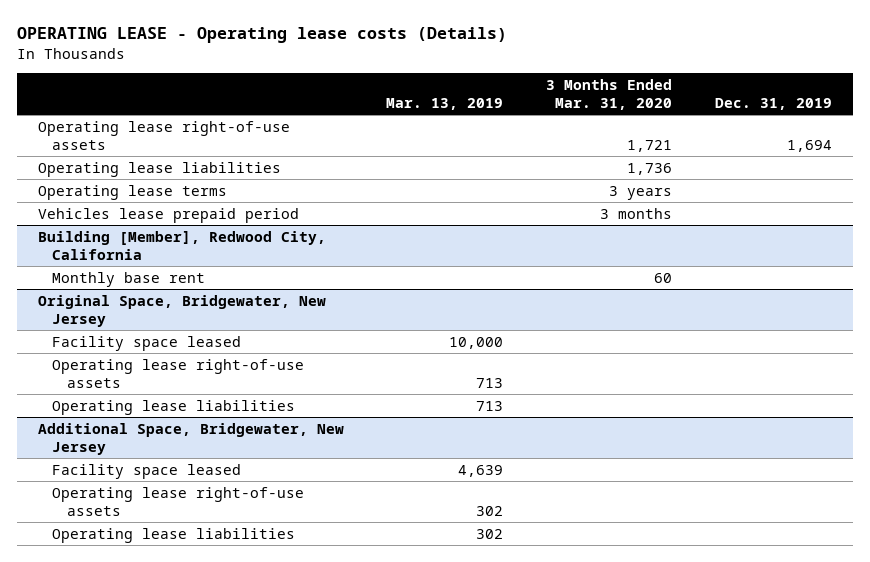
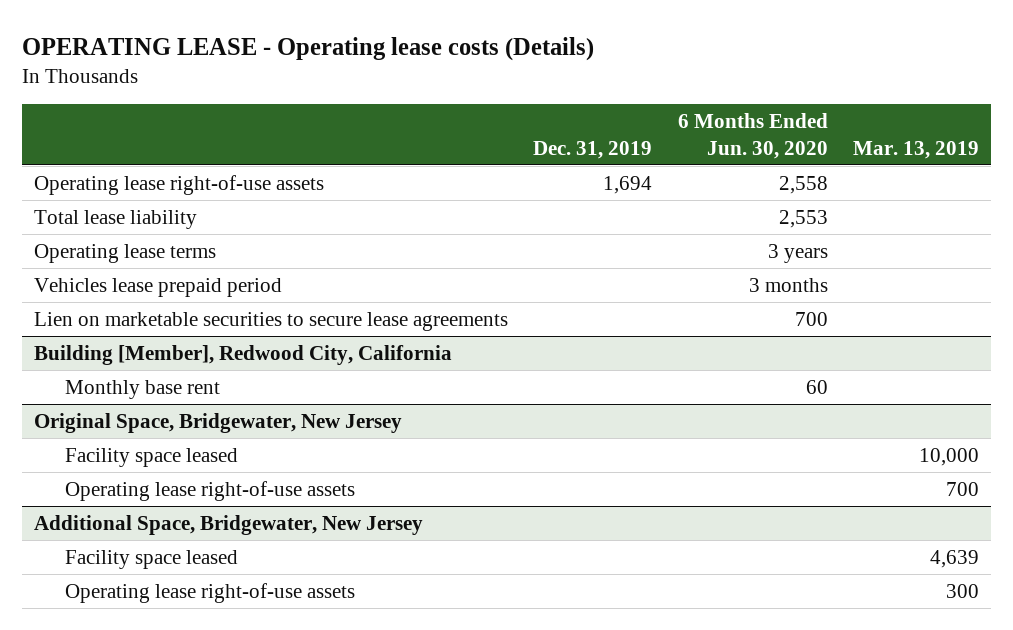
- | Mar. 13, 2019 | 3 Months Ended Mar. 31, 2020 | Dec. 31, 2019
+ | Dec. 31, 2019 | 6 Months Ended Jun. 30, 2020 | Mar. 13, 2019
- Operating lease liabilities | | 1,736 |
+ Total lease liability | | 2,553 |
+ Lien on marketable securities to secure lease agreements | | 700 |
@ Original Space, Bridgewater, New Jersey
- Operating lease right-of-use assets | 713 | |
- Operating lease liabilities | 713 | |
+ Operating lease right-of-use assets | | | 700
@ Additional Space, Bridgewater, New Jersey
- Operating lease right-of-use assets | 302 | |
- Operating lease liabilities | 302 | |
+ Operating lease right-of-use assets | | | 300

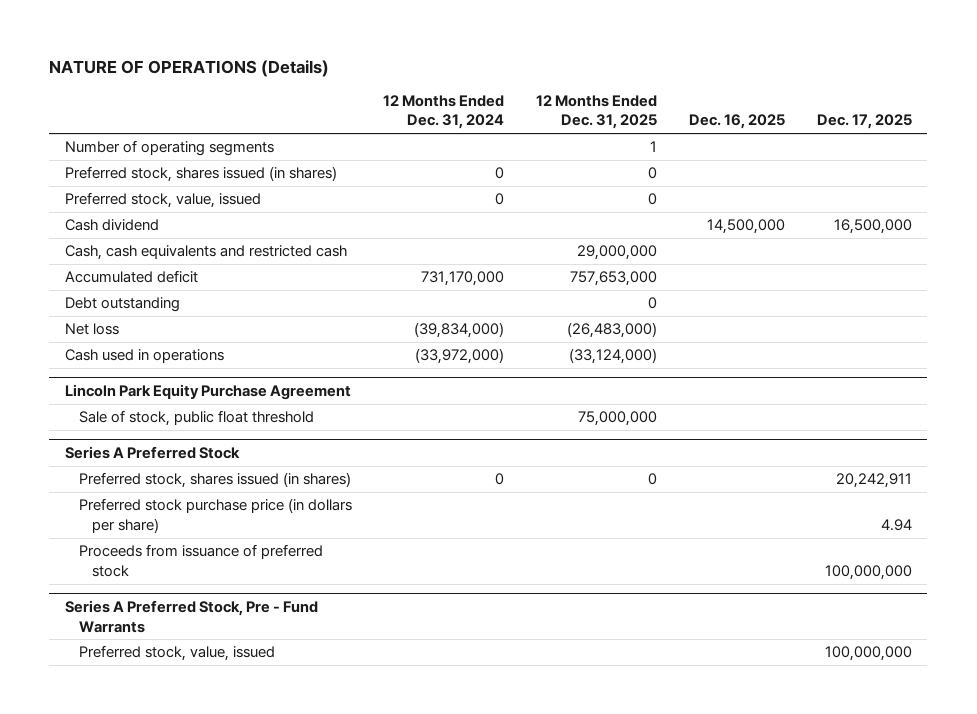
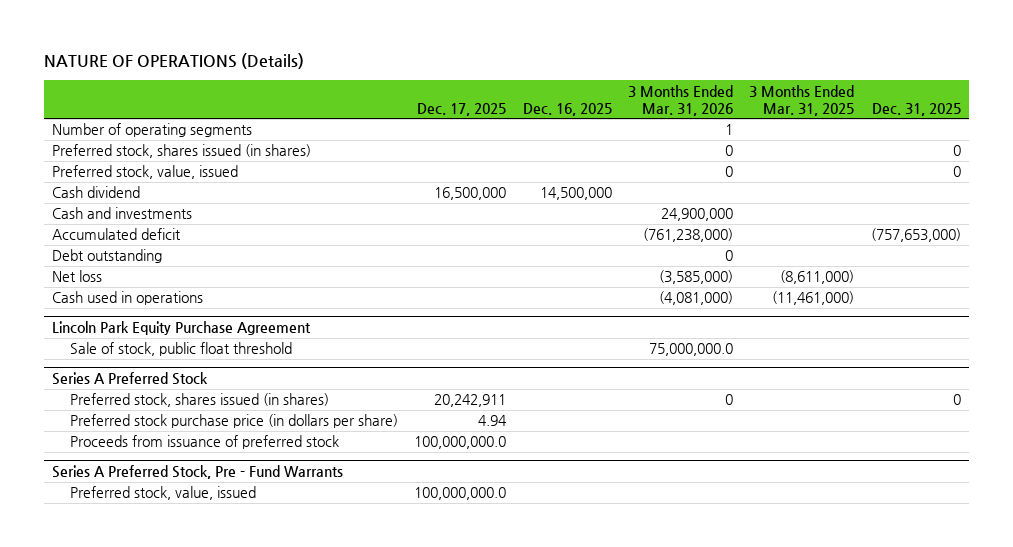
- | 12 Months Ended Dec. 31, 2024 | 12 Months Ended Dec. 31, 2025 | Dec. 16, 2025 | Dec. 17, 2025
+ | Dec. 17, 2025 | Dec. 16, 2025 | 3 Months Ended Mar. 31, 2026 | 3 Months Ended Mar. 31, 2025 | Dec. 31, 2025
- Cash, cash equivalents and restricted cash | | 29,000,000 | |
+ Cash and investments | | | 24,900,000 | |
@ Series A Preferred Stock
- Proceeds from issuance of preferred stock | | | | 100,000,000
+ Proceeds from issuance of preferred stock | 100,000,000.0 | | | |
@ Series A Preferred Stock, Pre - Fund Warrants
- Preferred stock, value, issued | | | | 100,000,000
+ Preferred stock, value, issued | 100,000,000.0 | | | |

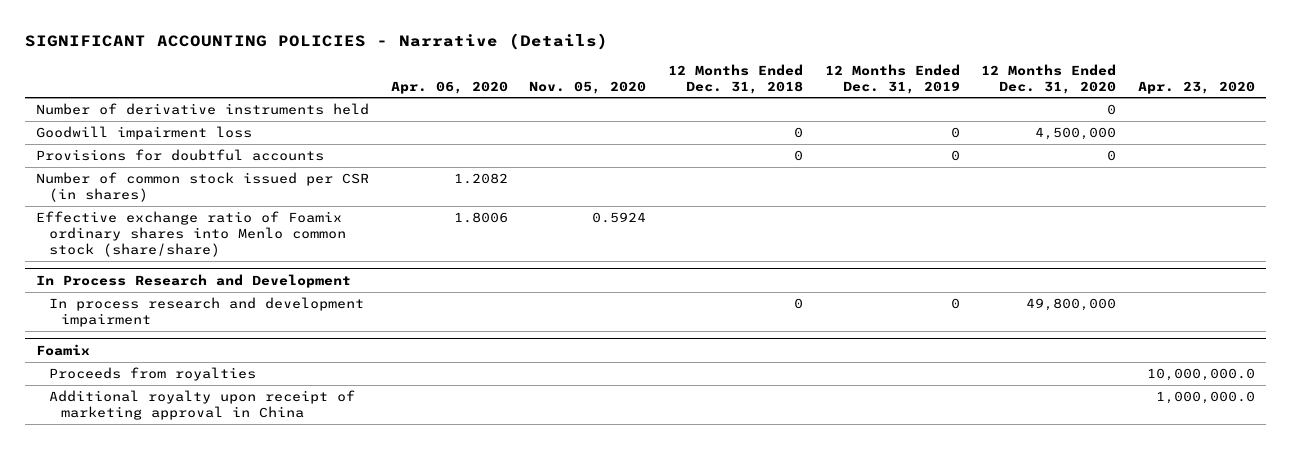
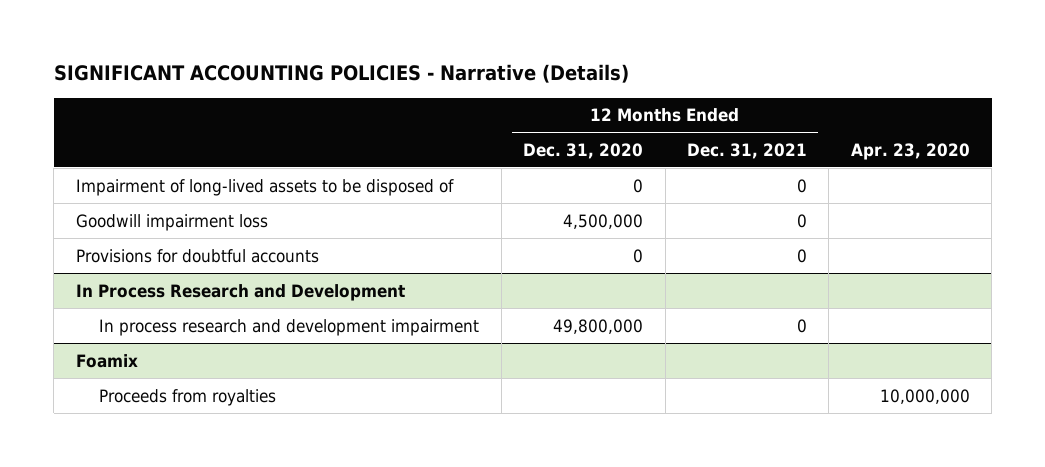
- | Apr. 06, 2020 | Nov. 05, 2020 | 12 Months Ended Dec. 31, 2018 | 12 Months Ended Dec. 31, 2019 | 12 Months Ended Dec. 31, 2020 | Apr. 23, 2020
+ | 12 Months Ended Dec. 31, 2020 | 12 Months Ended Dec. 31, 2021 | Apr. 23, 2020
- Number of derivative instruments held | | | | | 0 |
+ Impairment of long-lived assets to be disposed of | 0 | 0 |
- Number of common stock issued per CSR (in shares) | 1.2082 | | | | |
- Effective exchange ratio of Foamix ordinary shares into Menlo common stock (share/share) | 1.8006 | 0.5924 | | | |
@ Foamix
- Proceeds from royalties | | | | | | 10,000,000.0
- Additional royalty upon receipt of marketing approval in China | | | | | | 1,000,000.0
+ Proceeds from royalties | | | 10,000,000

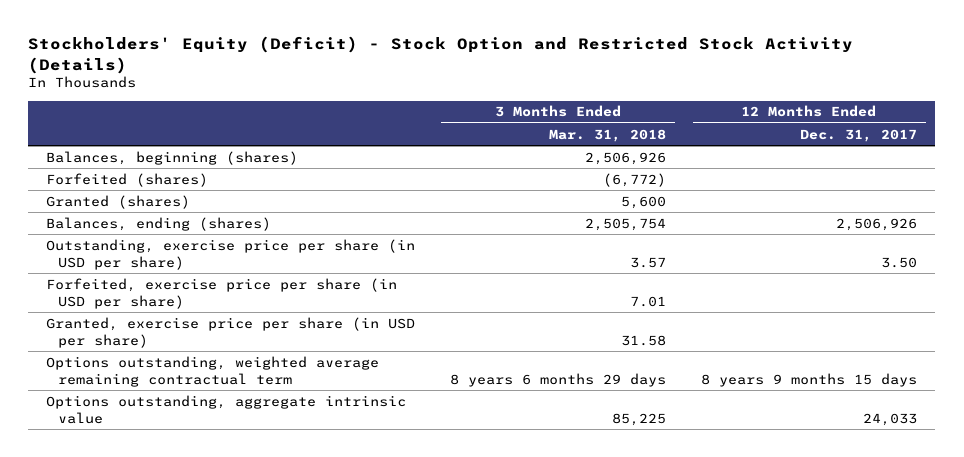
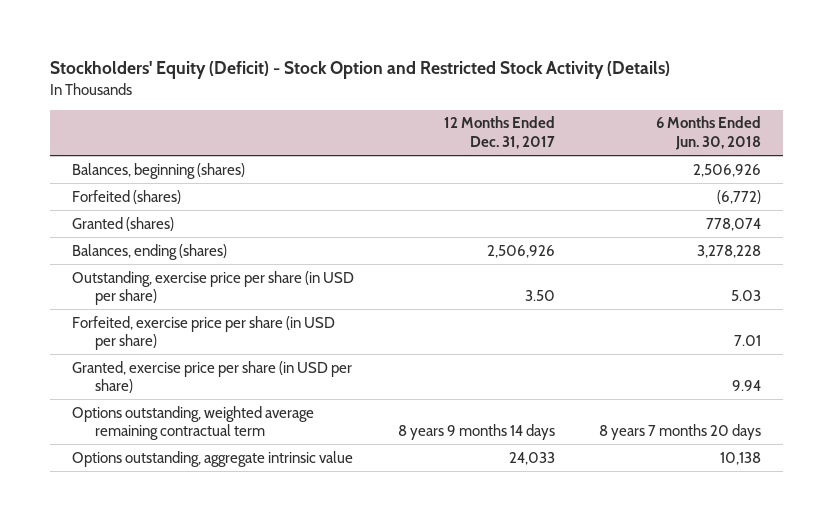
- | 3 Months Ended Mar. 31, 2018 | 12 Months Ended Dec. 31, 2017
+ | 12 Months Ended Dec. 31, 2017 | 6 Months Ended Jun. 30, 2018
- Options outstanding, weighted average remaining contractual term | 8 years 6 months 29 days | 8 years 9 months 15 days
+ Options outstanding, weighted average remaining contractual term | 8 years 9 months 14 days | 8 years 7 months 20 days

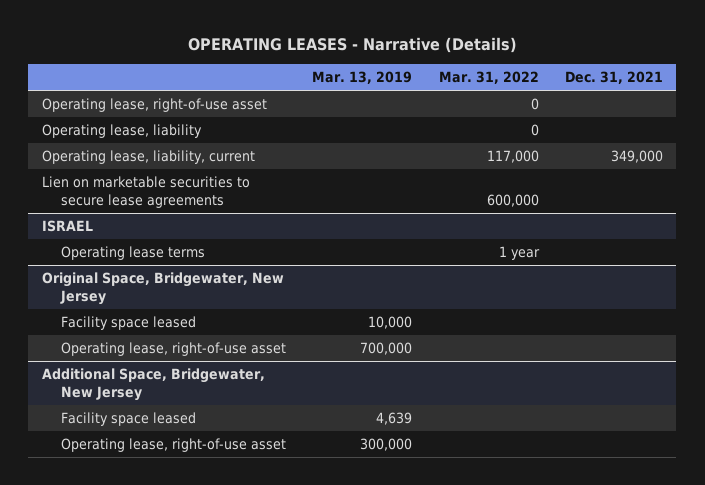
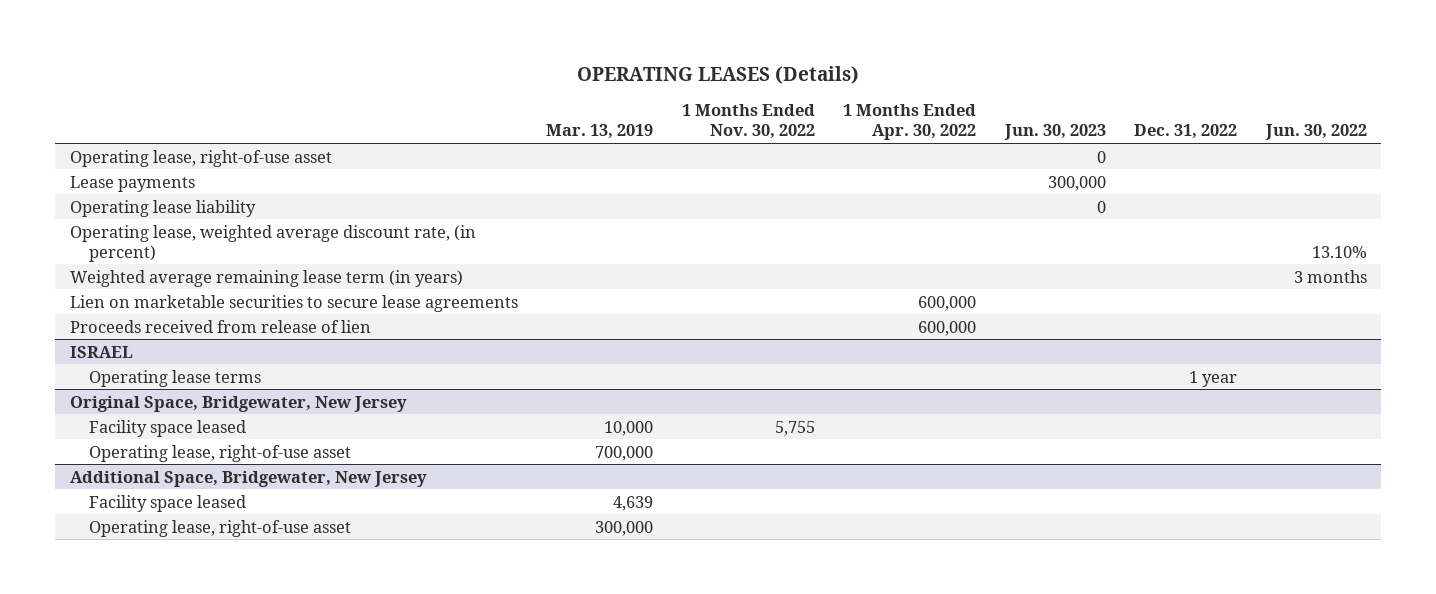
- OPERATING LEASES - Narrative (Details)
+ OPERATING LEASES (Details)
- | Mar. 13, 2019 | Mar. 31, 2022 | Dec. 31, 2021
+ | Mar. 13, 2019 | 1 Months Ended Nov. 30, 2022 | 1 Months Ended Apr. 30, 2022 | Jun. 30, 2023 | Dec. 31, 2022 | Jun. 30, 2022
- Operating lease, liability | | 0 |
- Operating lease, liability, current | | 117,000 | 349,000
+ Lease payments | | | | 300,000 | |
+ Operating lease liability | | | | 0 | |
+ Operating lease, weighted average discount rate, (in percent) | | | | | | 13.10%
+ Weighted average remaining lease term (in years) | | | | | | 3 months
+ Proceeds received from release of lien | | | 600,000 | | |

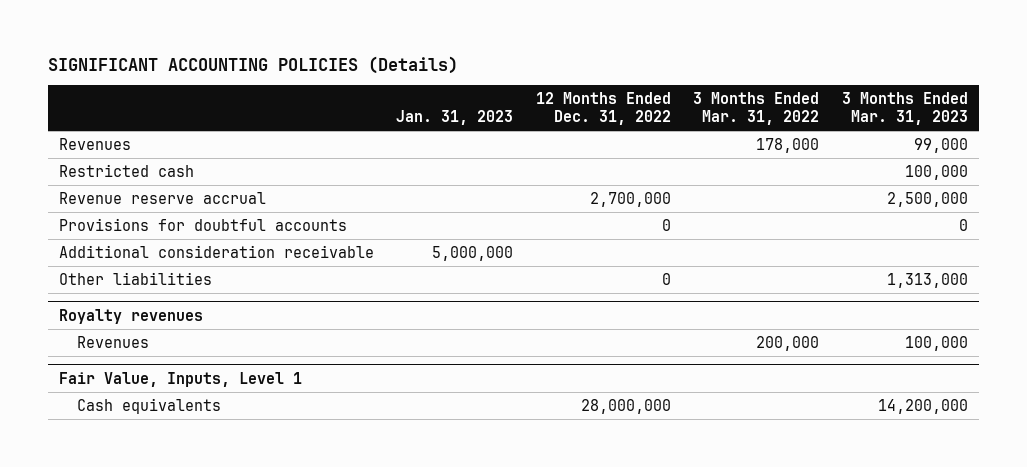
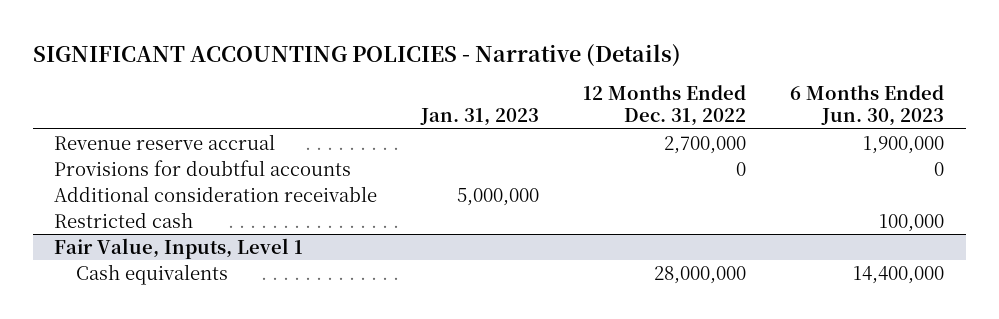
- SIGNIFICANT ACCOUNTING POLICIES (Details)
+ SIGNIFICANT ACCOUNTING POLICIES - Narrative (Details)
- | Jan. 31, 2023 | 12 Months Ended Dec. 31, 2022 | 3 Months Ended Mar. 31, 2022 | 3 Months Ended Mar. 31, 2023
+ | Jan. 31, 2023 | 12 Months Ended Dec. 31, 2022 | 6 Months Ended Jun. 30, 2023
- Revenues | | | 178,000 | 99,000
- Other liabilities | | 0 | | 1,313,000
- Royalty revenues
- Revenues | | | 200,000 | 100,000
moved down: Restricted cash | | | 100,000

